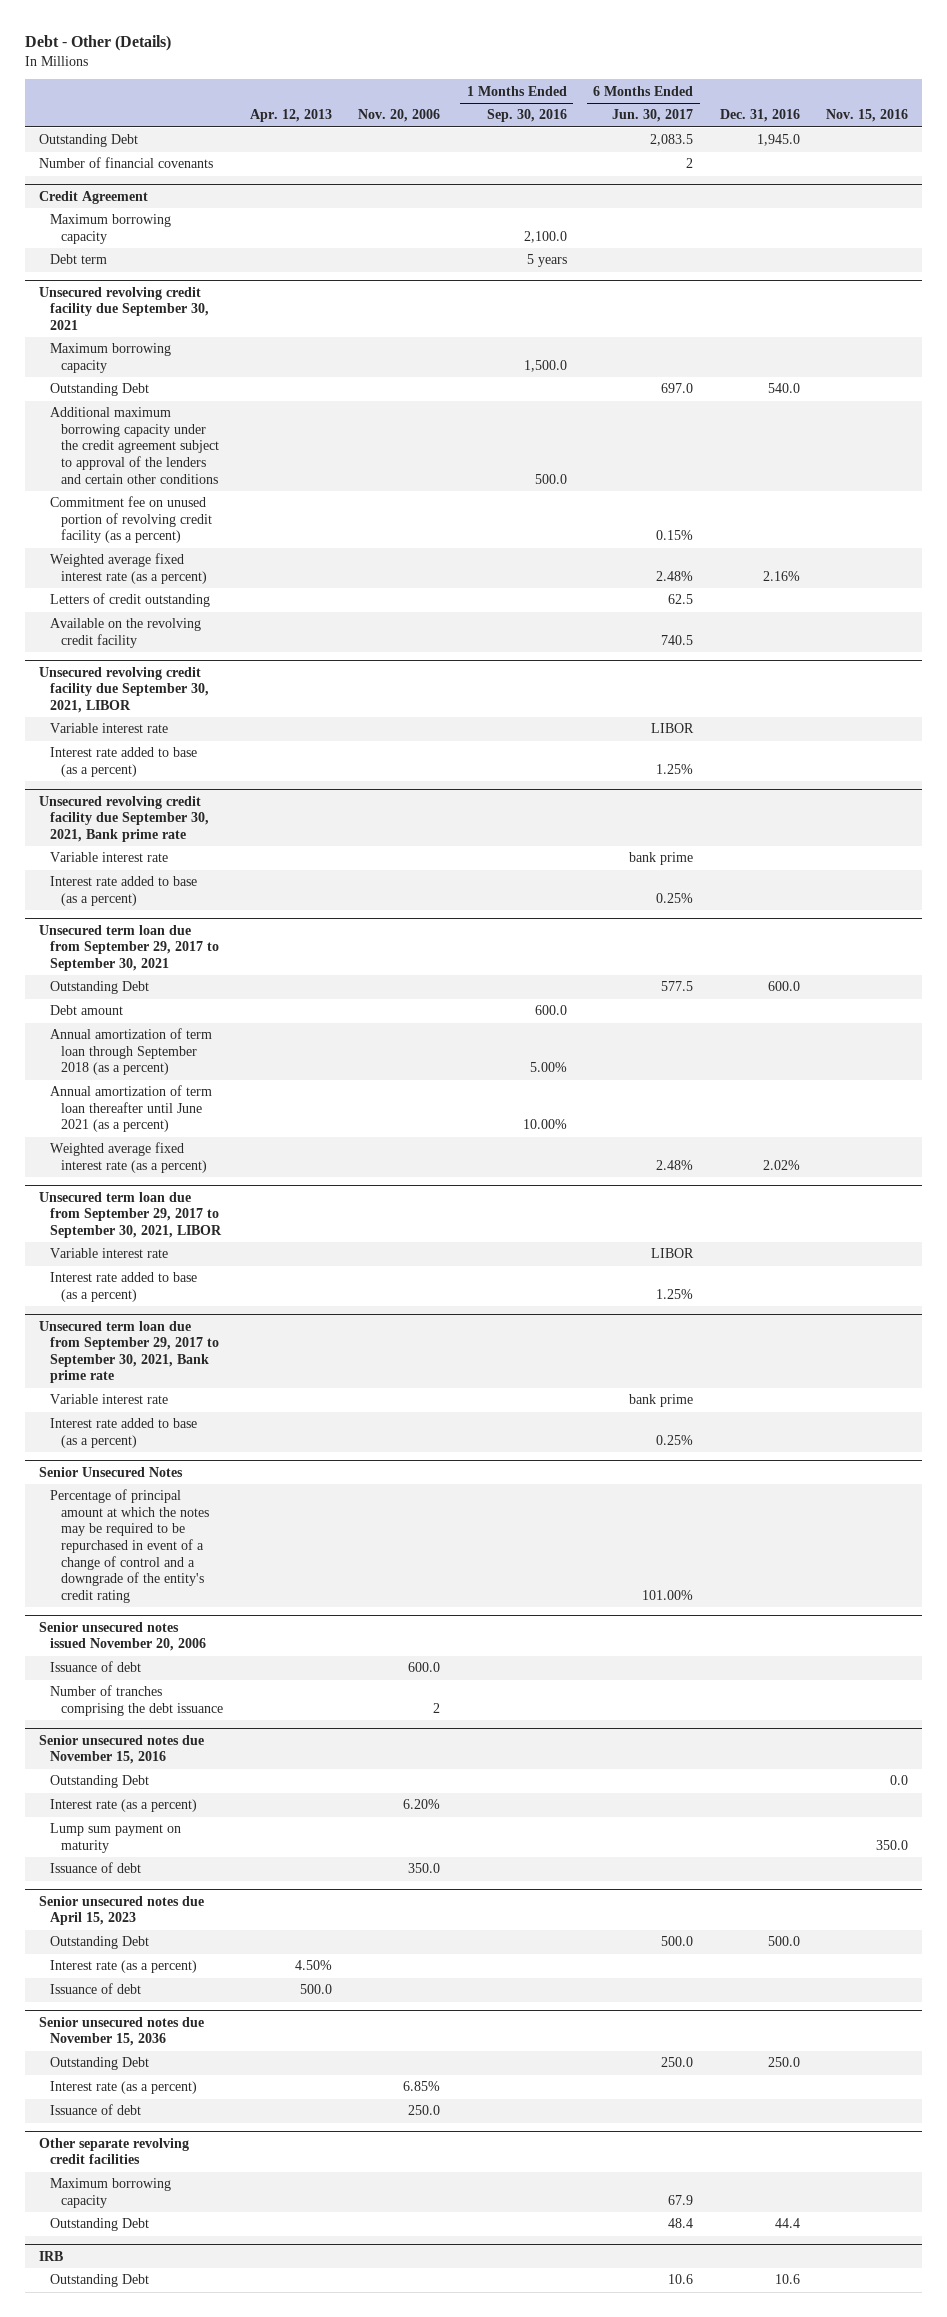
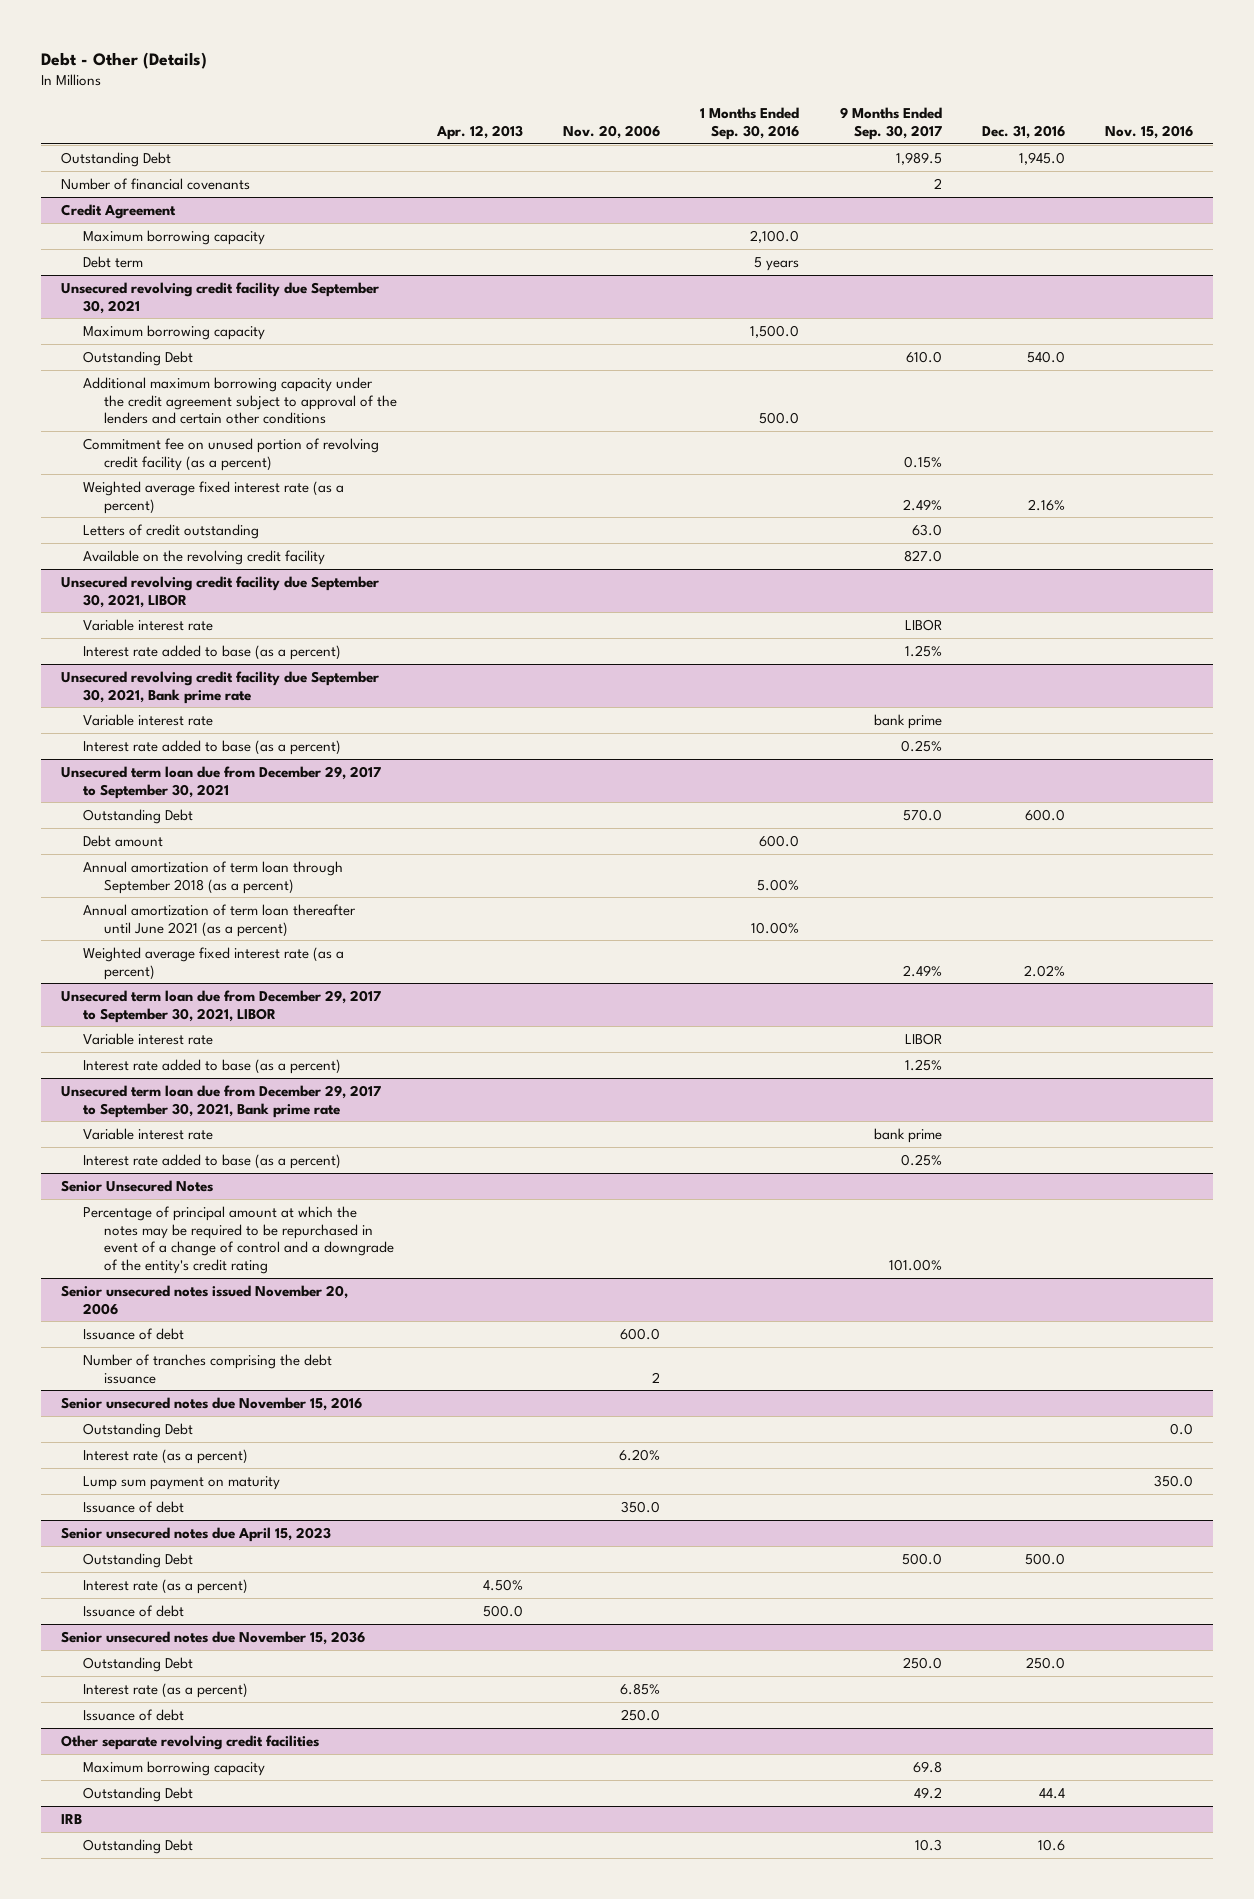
- | Apr. 12, 2013 | Nov. 20, 2006 | 1 Months Ended Sep. 30, 2016 | 6 Months Ended Jun. 30, 2017 | Dec. 31, 2016 | Nov. 15, 2016
+ | Apr. 12, 2013 | Nov. 20, 2006 | 1 Months Ended Sep. 30, 2016 | 9 Months Ended Sep. 30, 2017 | Dec. 31, 2016 | Nov. 15, 2016
- Unsecured term loan due from September 29, 2017 to September 30, 2021
+ Unsecured term loan due from December 29, 2017 to September 30, 2021
- Unsecured term loan due from September 29, 2017 to September 30, 2021, LIBOR
+ Unsecured term loan due from December 29, 2017 to September 30, 2021, LIBOR
- Unsecured term loan due from September 29, 2017 to September 30, 2021, Bank prime rate
+ Unsecured term loan due from December 29, 2017 to September 30, 2021, Bank prime rate

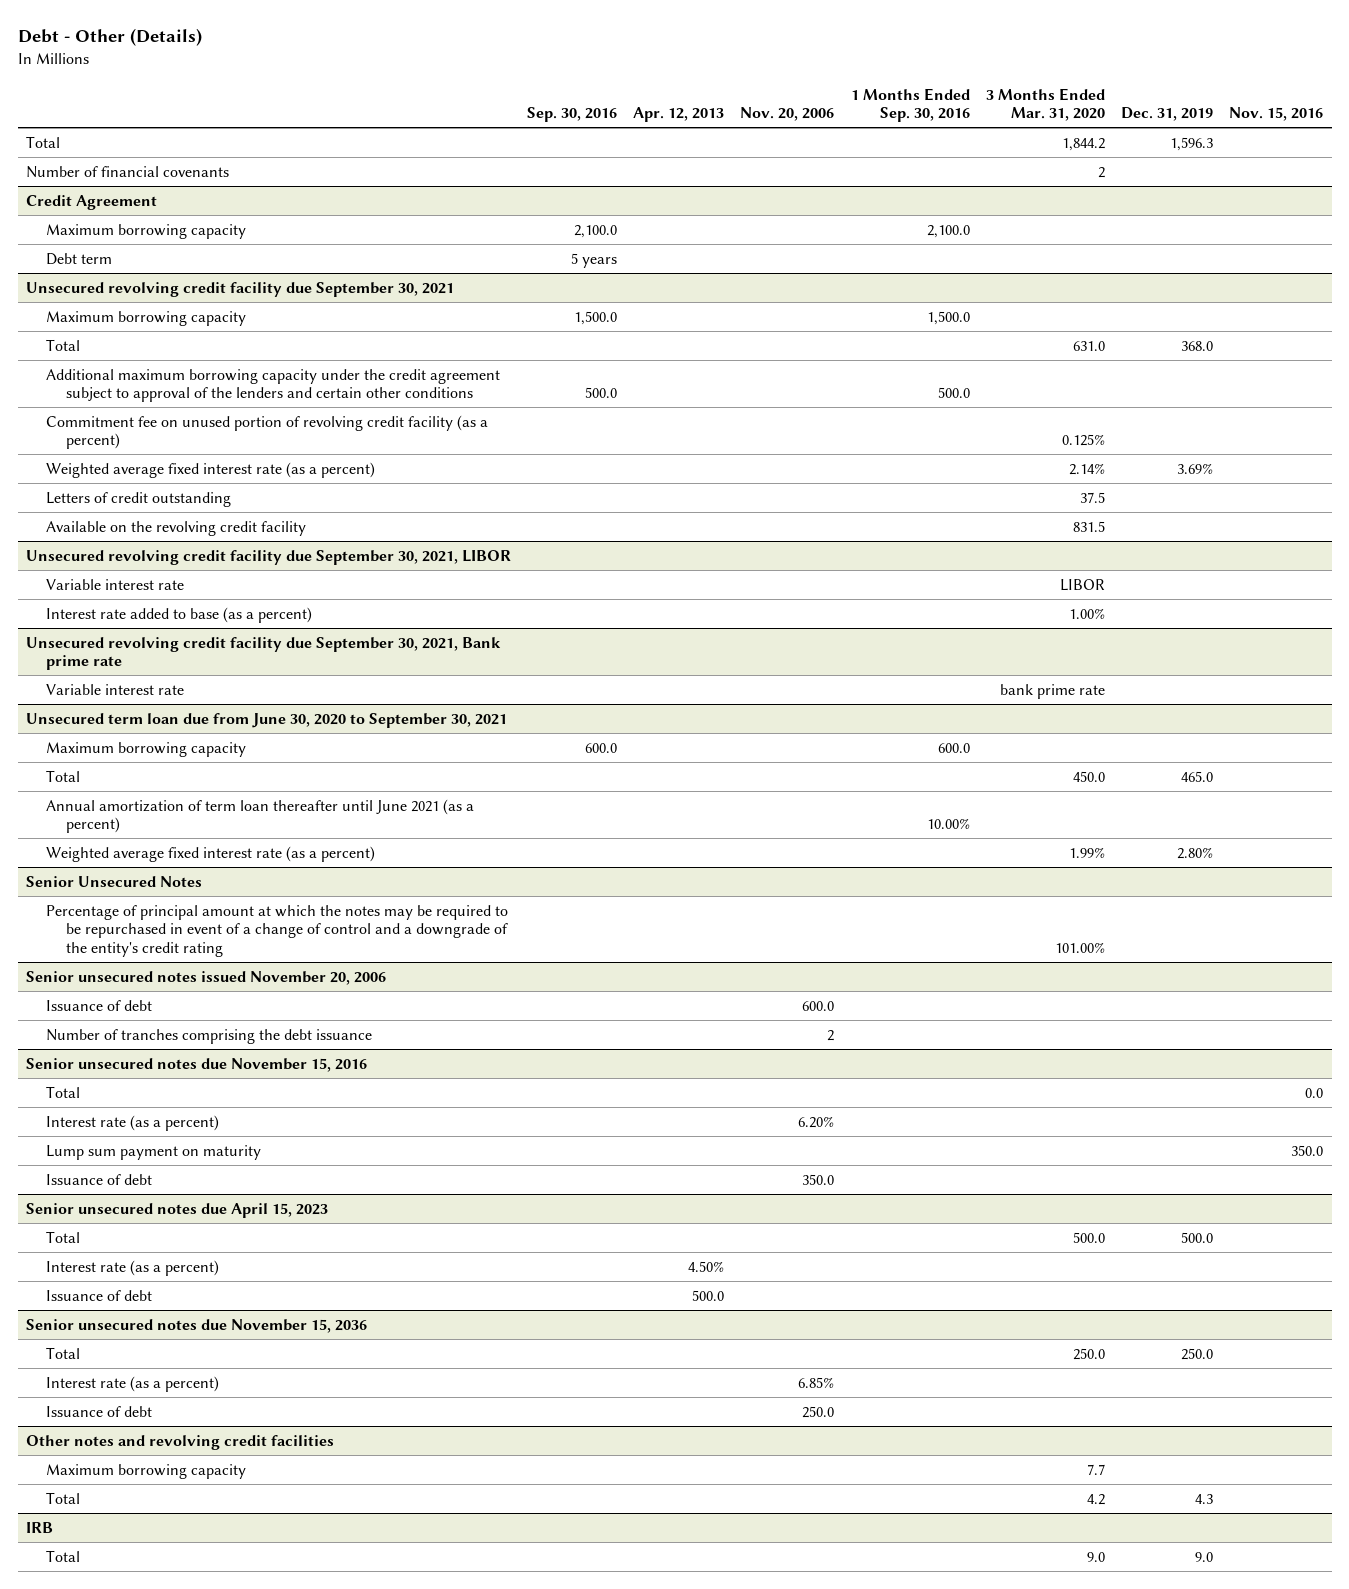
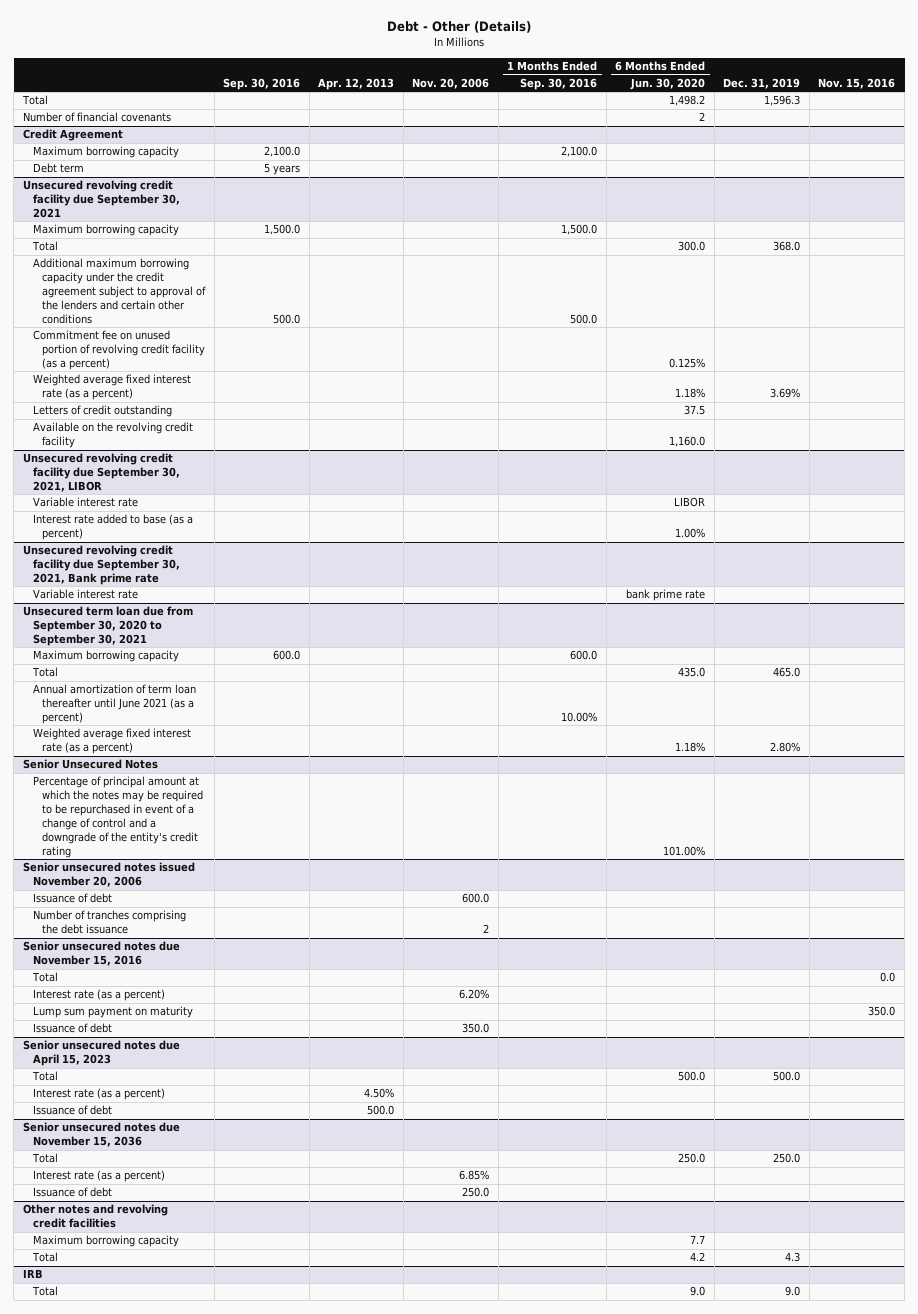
- | Sep. 30, 2016 | Apr. 12, 2013 | Nov. 20, 2006 | 1 Months Ended Sep. 30, 2016 | 3 Months Ended Mar. 31, 2020 | Dec. 31, 2019 | Nov. 15, 2016
+ | Sep. 30, 2016 | Apr. 12, 2013 | Nov. 20, 2006 | 1 Months Ended Sep. 30, 2016 | 6 Months Ended Jun. 30, 2020 | Dec. 31, 2019 | Nov. 15, 2016
- Unsecured term loan due from June 30, 2020 to September 30, 2021
+ Unsecured term loan due from September 30, 2020 to September 30, 2021

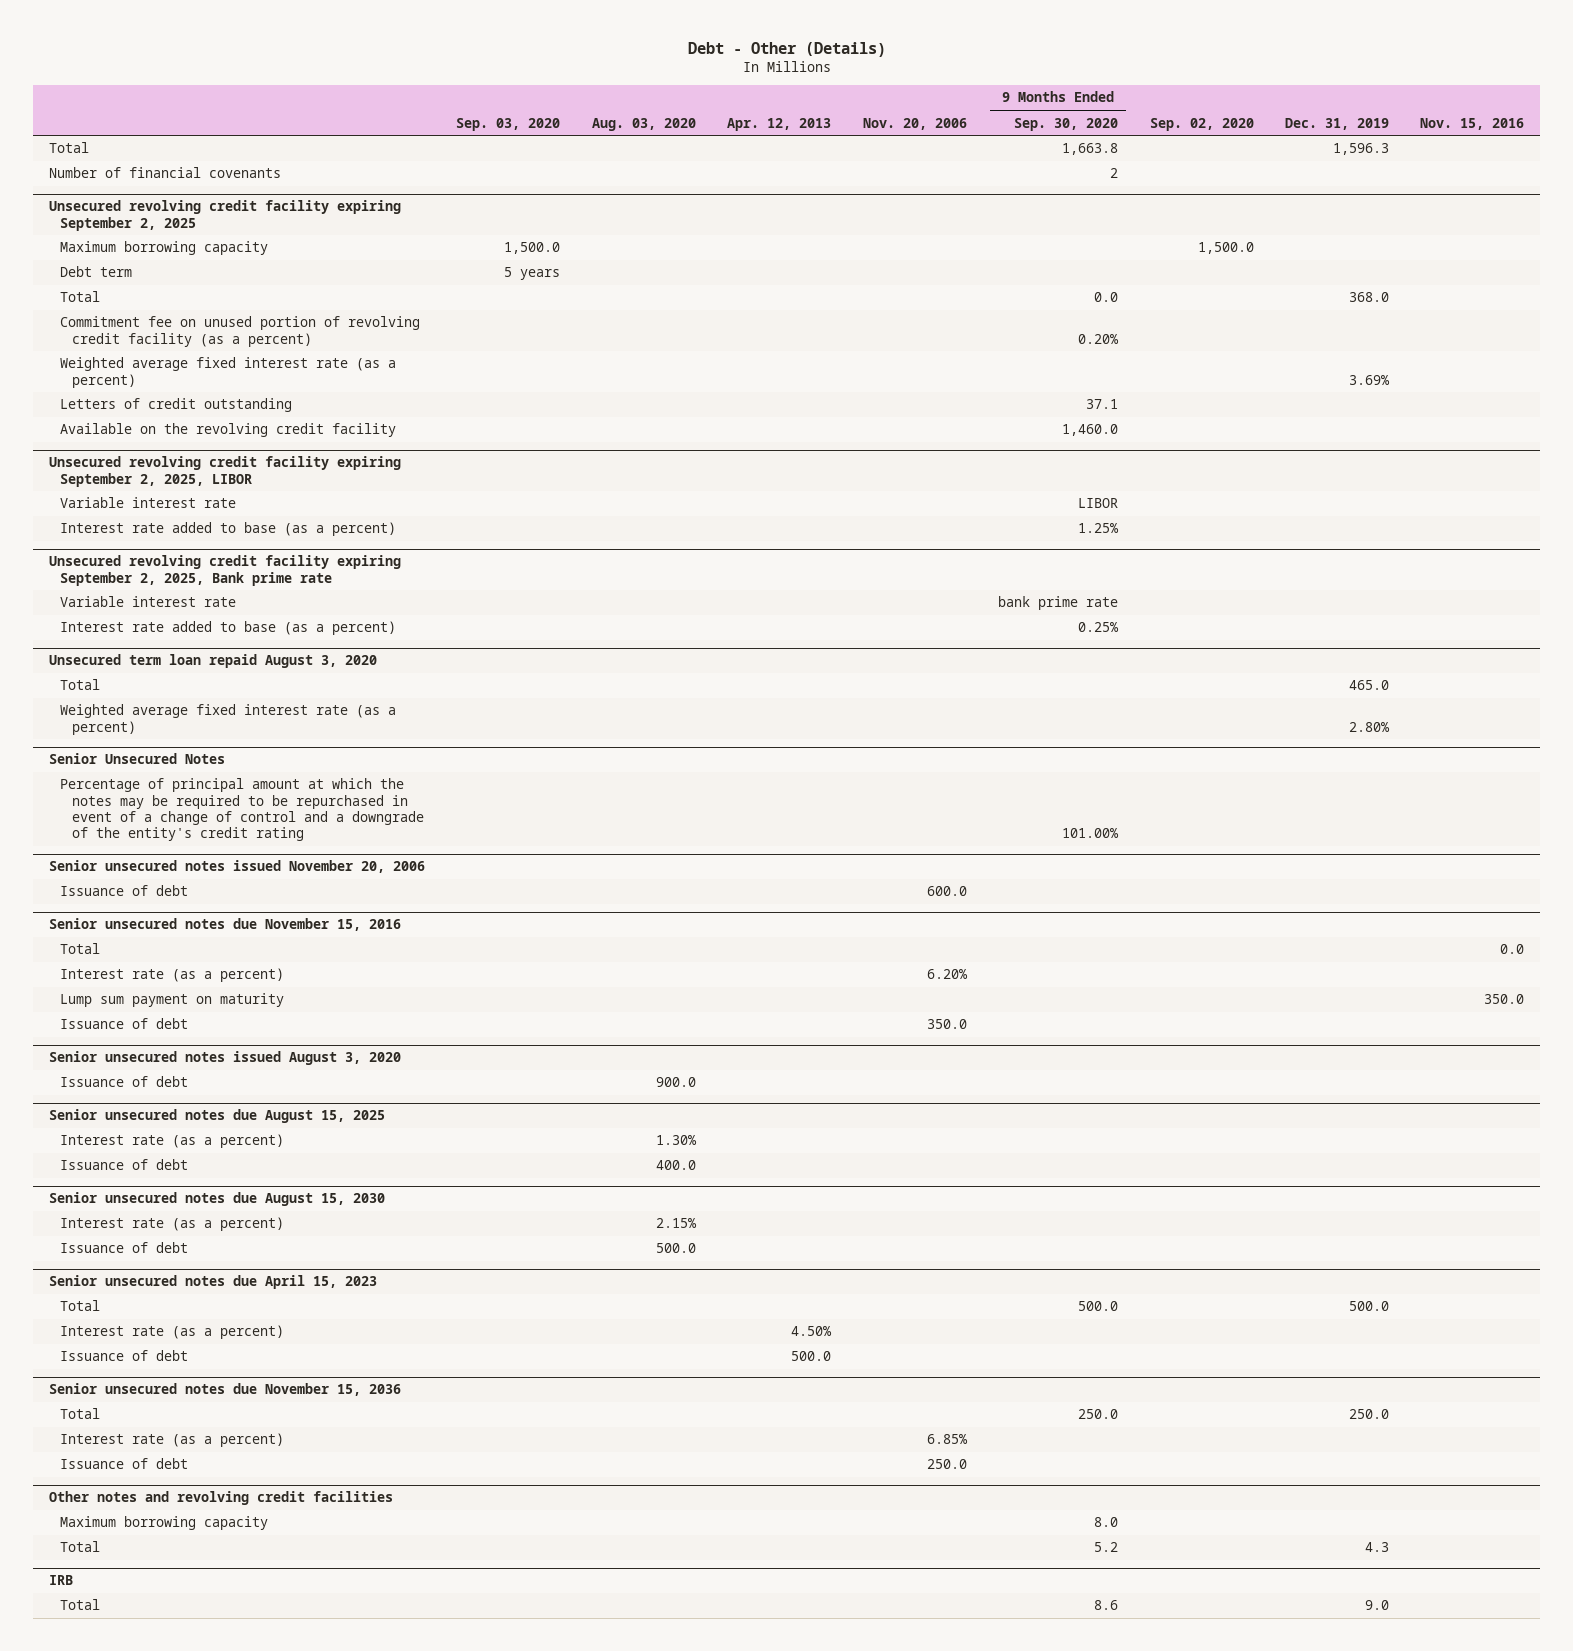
- | Sep. 30, 2016 | Apr. 12, 2013 | Nov. 20, 2006 | 1 Months Ended Sep. 30, 2016 | 6 Months Ended Jun. 30, 2020 | Dec. 31, 2019 | Nov. 15, 2016
+ | Sep. 03, 2020 | Aug. 03, 2020 | Apr. 12, 2013 | Nov. 20, 2006 | 9 Months Ended Sep. 30, 2020 | Sep. 02, 2020 | Dec. 31, 2019 | Nov. 15, 2016
- Credit Agreement
- Maximum borrowing capacity | 2,100.0 | | | 2,100.0 | | |
- Debt term | 5 years | | | | | |
- Unsecured revolving credit facility due September 30, 2021
+ Unsecured revolving credit facility expiring September 2, 2025
+ Debt term | 5 years | | | | | | |
- Additional maximum borrowing capacity under the credit agreement subject to approval of the lenders and certain other conditions | 500.0 | | | 500.0 | | |
- Unsecured revolving credit facility due September 30, 2021, LIBOR
+ Unsecured revolving credit facility expiring September 2, 2025, LIBOR
- Unsecured revolving credit facility due September 30, 2021, Bank prime rate
+ Unsecured revolving credit facility expiring September 2, 2025, Bank prime rate
- Unsecured term loan due from September 30, 2020 to September 30, 2021
- Maximum borrowing capacity | 600.0 | | | 600.0 | | |
+ Interest rate added to base (as a percent) | | | | | 0.25% | | |
+ Unsecured term loan repaid August 3, 2020
- Annual amortization of term loan thereafter until June 2021 (as a percent) | | | | 10.00% | | |
@ Senior unsecured notes issued November 20, 2006
- Number of tranches comprising the debt issuance | | | 2 | | | |
+ Senior unsecured notes issued August 3, 2020
+ Issuance of debt | | 900.0 | | | | | |
+ Senior unsecured notes due August 15, 2025
+ Interest rate (as a percent) | | 1.30% | | | | | |
+ Issuance of debt | | 400.0 | | | | | |
+ Senior unsecured notes due August 15, 2030
+ Interest rate (as a percent) | | 2.15% | | | | | |
+ Issuance of debt | | 500.0 | | | | | |

